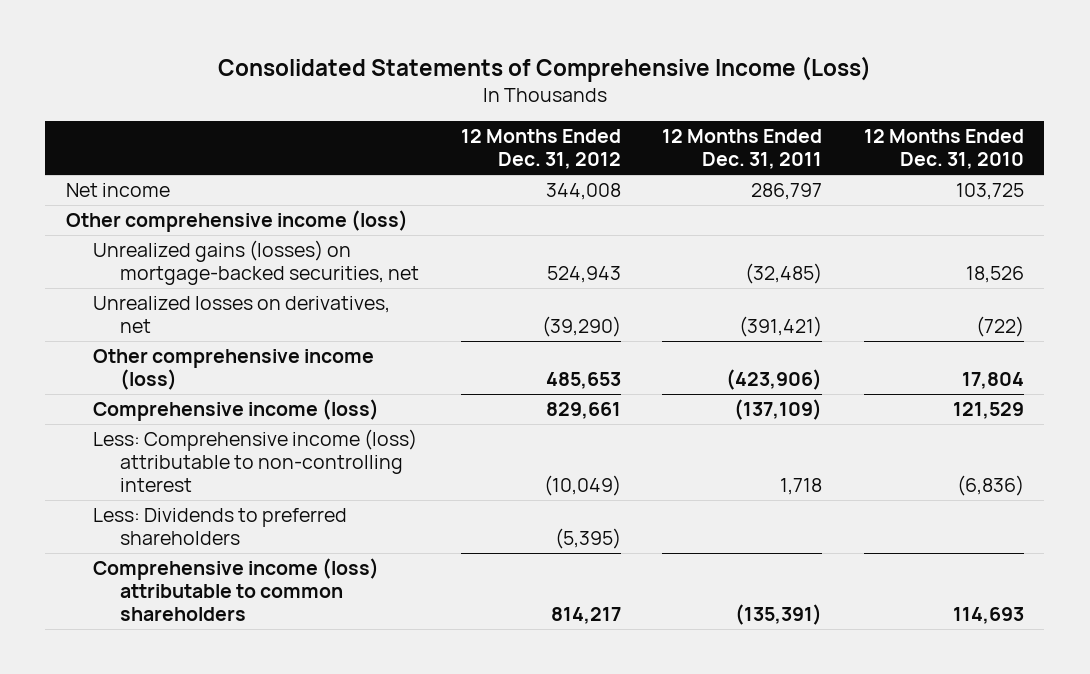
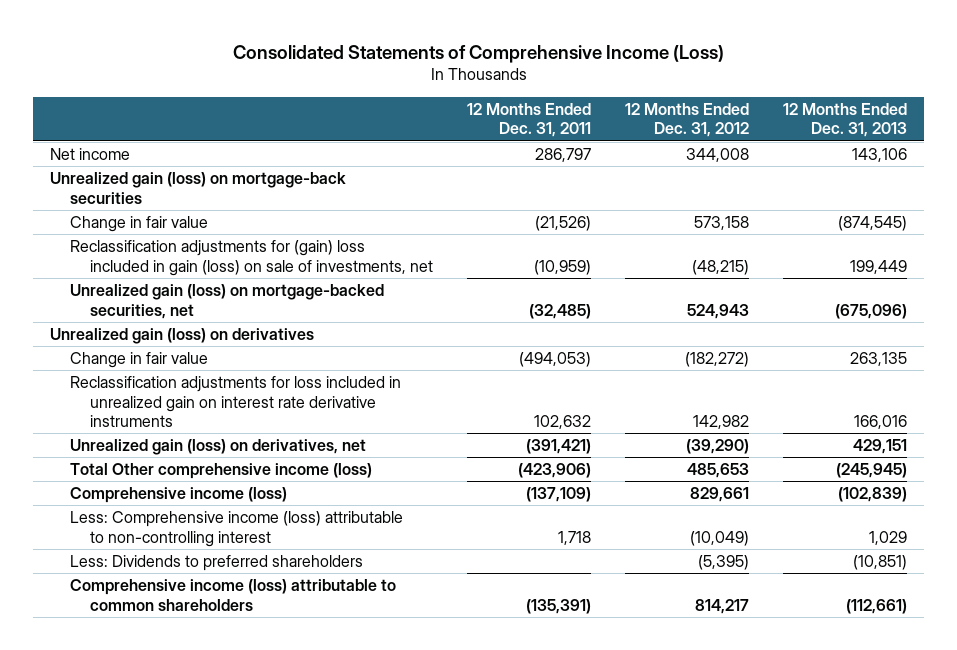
- | 12 Months Ended Dec. 31, 2012 | 12 Months Ended Dec. 31, 2011 | 12 Months Ended Dec. 31, 2010
+ | 12 Months Ended Dec. 31, 2011 | 12 Months Ended Dec. 31, 2012 | 12 Months Ended Dec. 31, 2013
- Other comprehensive income (loss)
- Unrealized gains (losses) on mortgage-backed securities, net | 524,943 | (32,485) | 18,526
- Unrealized losses on derivatives, net | (39,290) | (391,421) | (722)
- Other comprehensive income (loss) | 485,653 | (423,906) | 17,804
+ Unrealized gain (loss) on mortgage-back securities
+ Change in fair value | (21,526) | 573,158 | (874,545)
+ Reclassification adjustments for (gain) loss included in gain (loss) on sale of investments, net | (10,959) | (48,215) | 199,449
+ Unrealized gain (loss) on mortgage-backed securities, net | (32,485) | 524,943 | (675,096)
+ Unrealized gain (loss) on derivatives
+ Change in fair value | (494,053) | (182,272) | 263,135
+ Reclassification adjustments for loss included in unrealized gain on interest rate derivative instruments | 102,632 | 142,982 | 166,016
+ Unrealized gain (loss) on derivatives, net | (391,421) | (39,290) | 429,151
+ Total Other comprehensive income (loss) | (423,906) | 485,653 | (245,945)

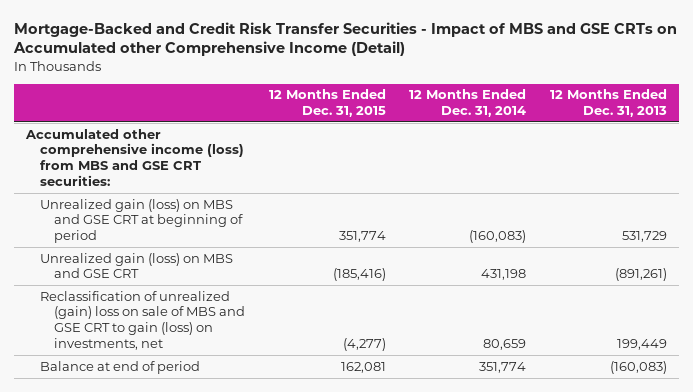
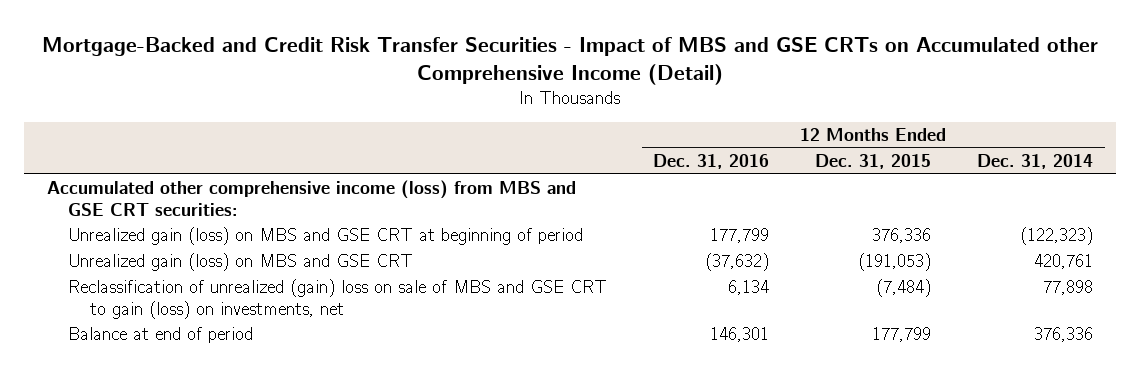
- | 12 Months Ended Dec. 31, 2015 | 12 Months Ended Dec. 31, 2014 | 12 Months Ended Dec. 31, 2013
+ | 12 Months Ended Dec. 31, 2016 | 12 Months Ended Dec. 31, 2015 | 12 Months Ended Dec. 31, 2014
- Unrealized gain (loss) on MBS and GSE CRT at beginning of period | 351,774 | (160,083) | 531,729
- Unrealized gain (loss) on MBS and GSE CRT | (185,416) | 431,198 | (891,261)
- Reclassification of unrealized (gain) loss on sale of MBS and GSE CRT to gain (loss) on investments, net | (4,277) | 80,659 | 199,449
- Balance at end of period | 162,081 | 351,774 | (160,083)
+ Unrealized gain (loss) on MBS and GSE CRT at beginning of period | 177,799 | 376,336 | (122,323)
+ Unrealized gain (loss) on MBS and GSE CRT | (37,632) | (191,053) | 420,761
+ Reclassification of unrealized (gain) loss on sale of MBS and GSE CRT to gain (loss) on investments, net | 6,134 | (7,484) | 77,898
+ Balance at end of period | 146,301 | 177,799 | 376,336

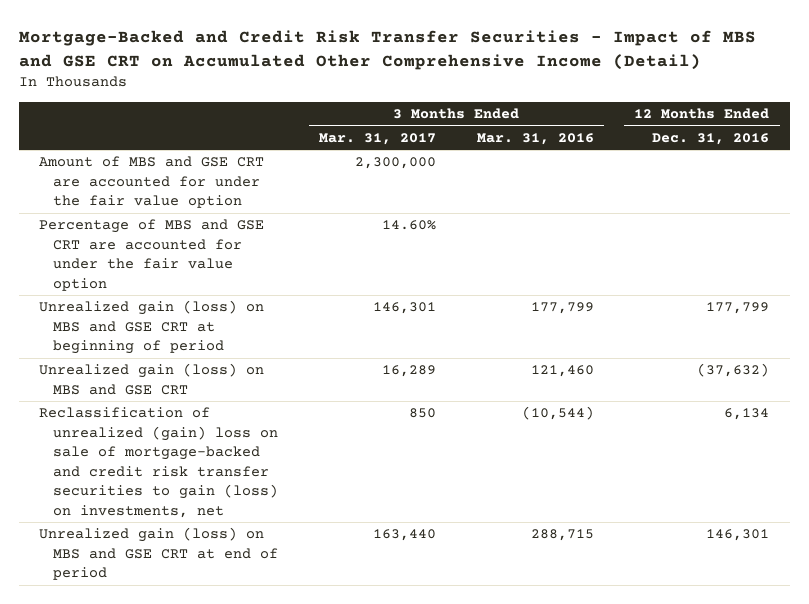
- Mortgage-Backed and Credit Risk Transfer Securities - Impact of MBS and GSE CRTs on Accumulated other Comprehensive Income (Detail)
+ Mortgage-Backed and Credit Risk Transfer Securities - Impact of MBS and GSE CRT on Accumulated Other Comprehensive Income (Detail)
- | 12 Months Ended Dec. 31, 2016 | 12 Months Ended Dec. 31, 2015 | 12 Months Ended Dec. 31, 2014
+ | 3 Months Ended Mar. 31, 2017 | 3 Months Ended Mar. 31, 2016 | 12 Months Ended Dec. 31, 2016
- Accumulated other comprehensive income (loss) from MBS and GSE CRT securities:
+ Amount of MBS and GSE CRT are accounted for under the fair value option | 2,300,000 | |
+ Percentage of MBS and GSE CRT are accounted for under the fair value option | 14.60% | |
- Reclassification of unrealized (gain) loss on sale of MBS and GSE CRT to gain (loss) on investments, net | 6,134 | (7,484) | 77,898
- Balance at end of period | 146,301 | 177,799 | 376,336
+ Reclassification of unrealized (gain) loss on sale of mortgage-backed and credit risk transfer securities to gain (loss) on investments, net | 850 | (10,544) | 6,134
+ Unrealized gain (loss) on MBS and GSE CRT at end of period | 163,440 | 288,715 | 146,301

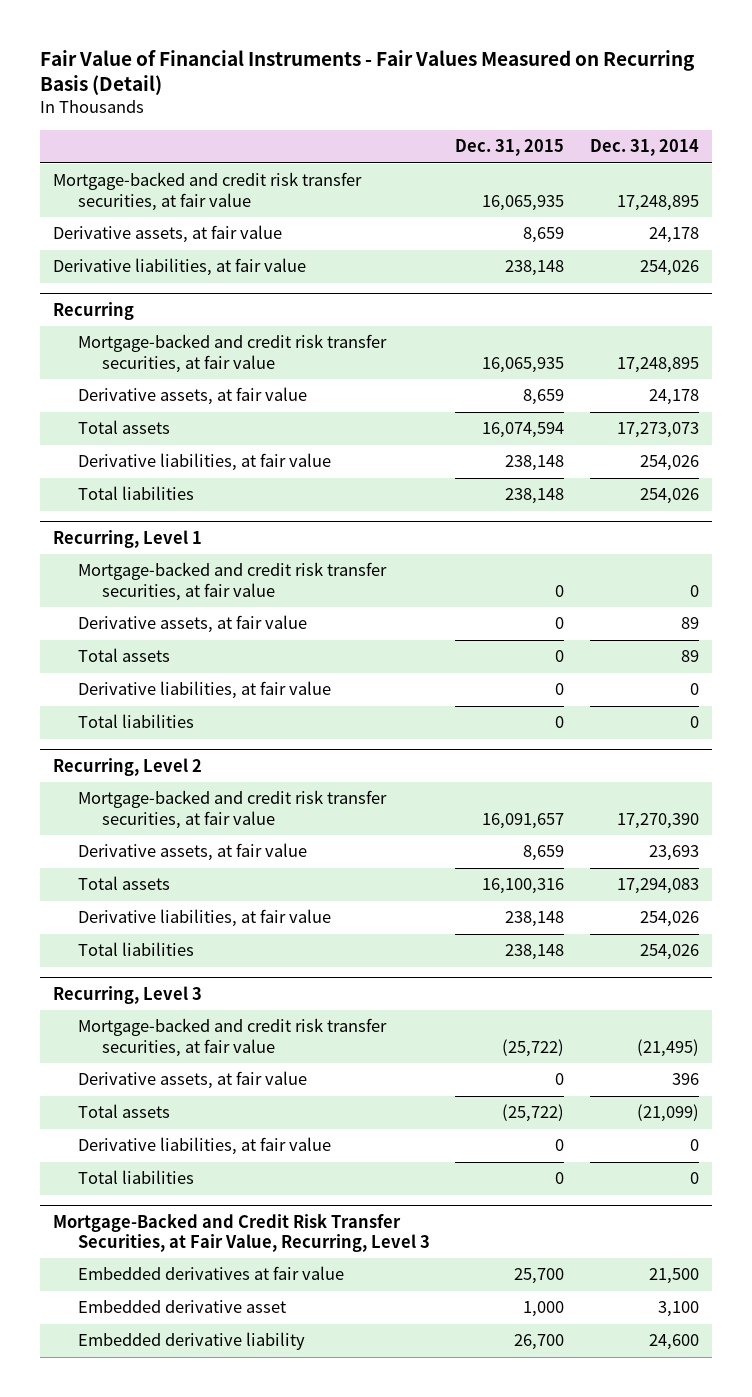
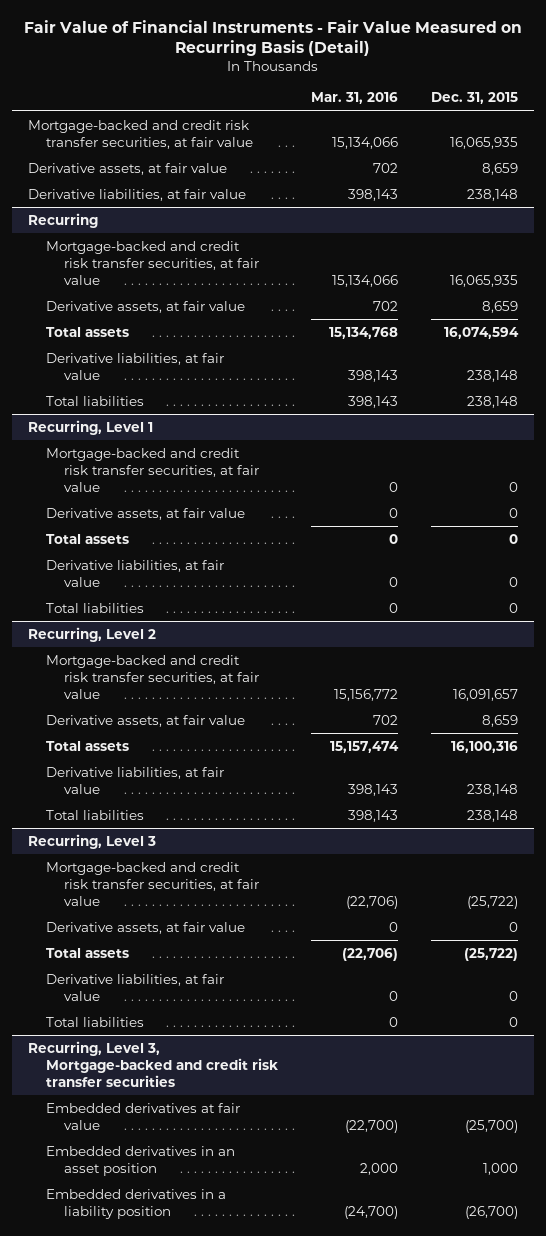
- Fair Value of Financial Instruments - Fair Values Measured on Recurring Basis (Detail)
+ Fair Value of Financial Instruments - Fair Value Measured on Recurring Basis (Detail)
- | Dec. 31, 2015 | Dec. 31, 2014
+ | Mar. 31, 2016 | Dec. 31, 2015
- Mortgage-Backed and Credit Risk Transfer Securities, at Fair Value, Recurring, Level 3
- Embedded derivatives at fair value | 25,700 | 21,500
- Embedded derivative asset | 1,000 | 3,100
- Embedded derivative liability | 26,700 | 24,600
+ Recurring, Level 3, Mortgage-backed and credit risk transfer securities
+ Embedded derivatives at fair value | (22,700) | (25,700)
+ Embedded derivatives in an asset position | 2,000 | 1,000
+ Embedded derivatives in a liability position | (24,700) | (26,700)

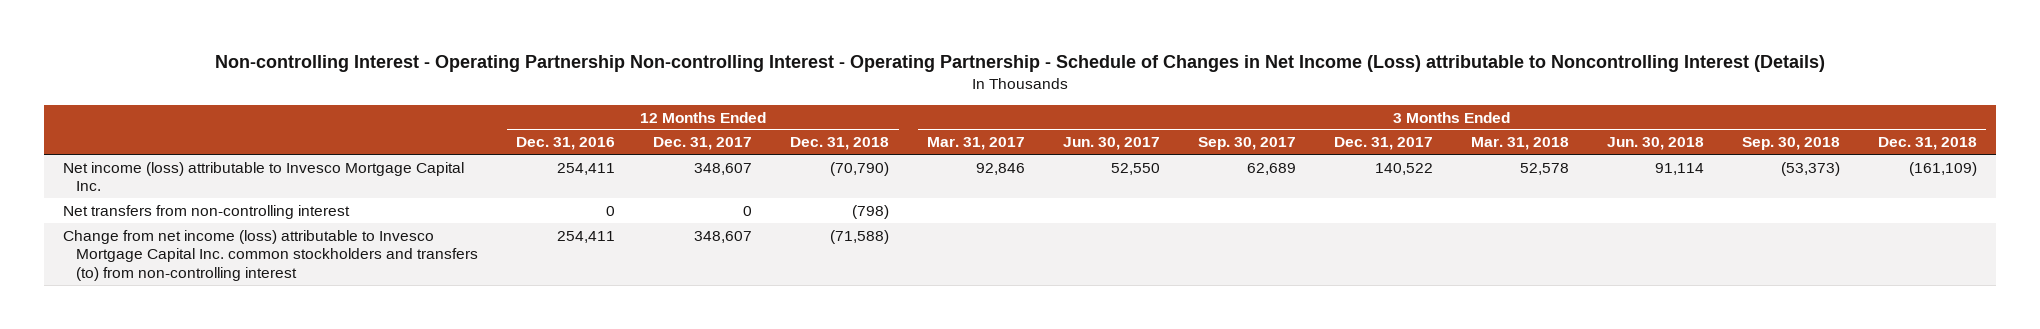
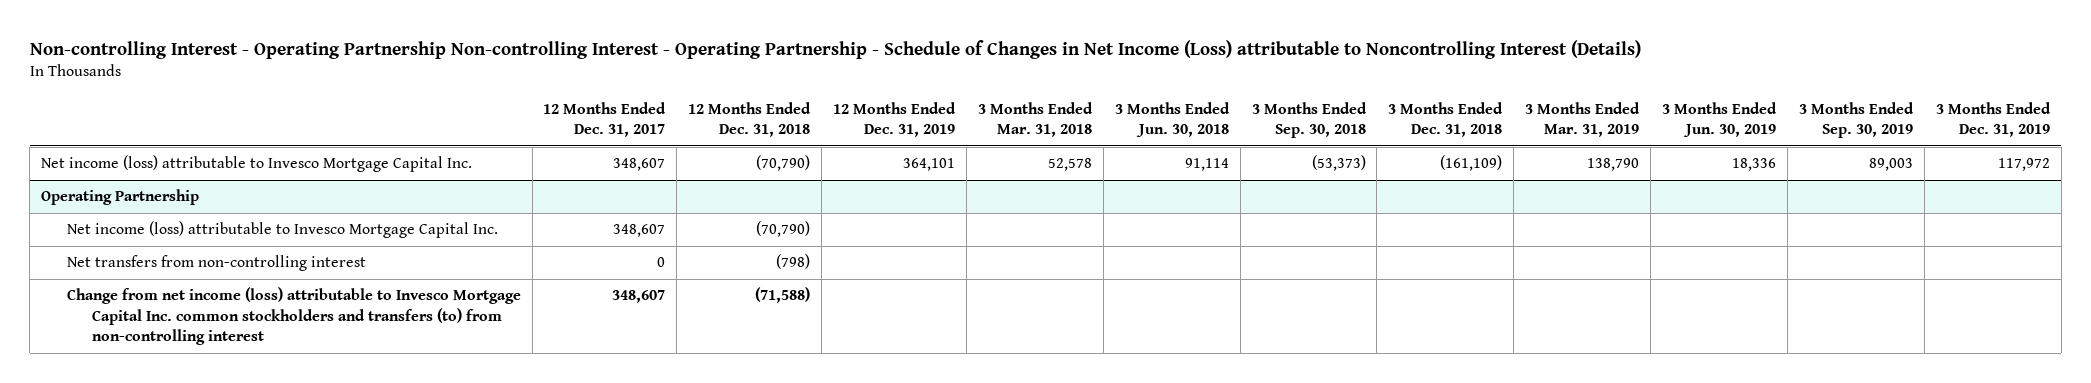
- | 12 Months Ended Dec. 31, 2016 | 12 Months Ended Dec. 31, 2017 | 12 Months Ended Dec. 31, 2018 | 3 Months Ended Mar. 31, 2017 | 3 Months Ended Jun. 30, 2017 | 3 Months Ended Sep. 30, 2017 | 3 Months Ended Dec. 31, 2017 | 3 Months Ended Mar. 31, 2018 | 3 Months Ended Jun. 30, 2018 | 3 Months Ended Sep. 30, 2018 | 3 Months Ended Dec. 31, 2018
+ | 12 Months Ended Dec. 31, 2017 | 12 Months Ended Dec. 31, 2018 | 12 Months Ended Dec. 31, 2019 | 3 Months Ended Mar. 31, 2018 | 3 Months Ended Jun. 30, 2018 | 3 Months Ended Sep. 30, 2018 | 3 Months Ended Dec. 31, 2018 | 3 Months Ended Mar. 31, 2019 | 3 Months Ended Jun. 30, 2019 | 3 Months Ended Sep. 30, 2019 | 3 Months Ended Dec. 31, 2019
+ Operating Partnership
+ Net income (loss) attributable to Invesco Mortgage Capital Inc. | 348,607 | (70,790) | | | | | | | | |

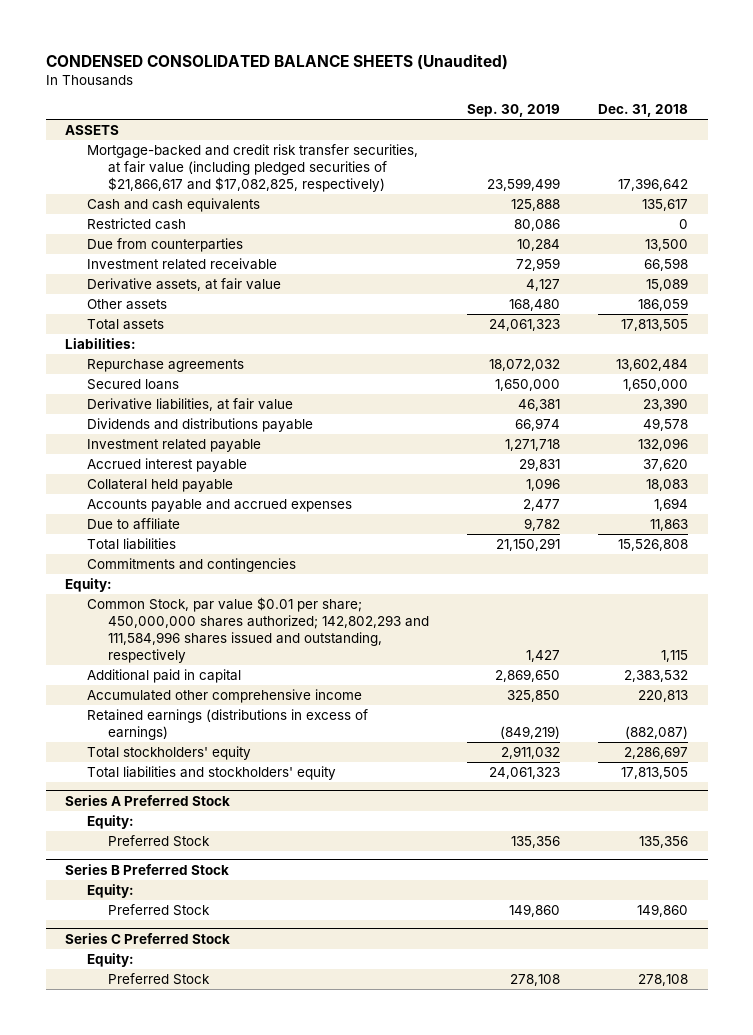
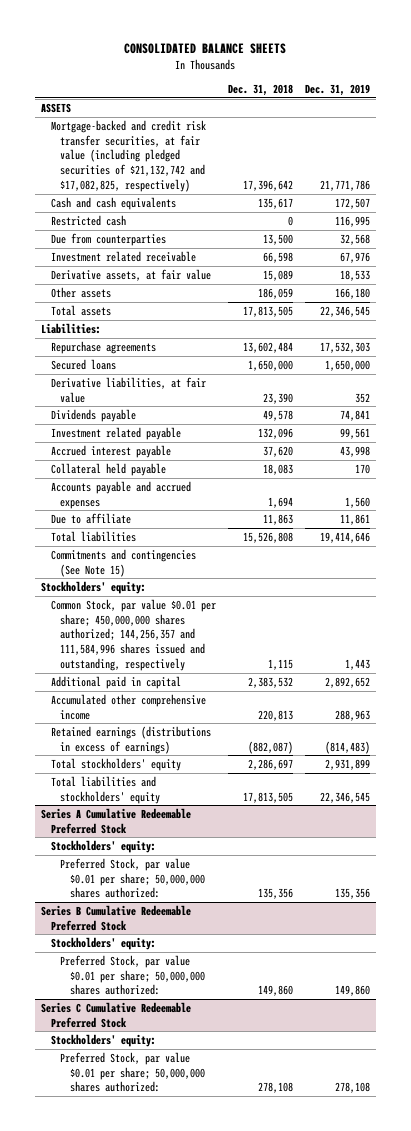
- CONDENSED CONSOLIDATED BALANCE SHEETS (Unaudited)
+ CONSOLIDATED BALANCE SHEETS
- | Sep. 30, 2019 | Dec. 31, 2018
+ | Dec. 31, 2018 | Dec. 31, 2019
- Mortgage-backed and credit risk transfer securities, at fair value (including pledged securities of $21,866,617 and $17,082,825, respectively) | 23,599,499 | 17,396,642
+ Mortgage-backed and credit risk transfer securities, at fair value (including pledged securities of $21,132,742 and $17,082,825, respectively) | 17,396,642 | 21,771,786
- Dividends and distributions payable | 66,974 | 49,578
+ Dividends payable | 49,578 | 74,841
- Commitments and contingencies
- Equity:
- Common Stock, par value $0.01 per share; 450,000,000 shares authorized; 142,802,293 and 111,584,996 shares issued and outstanding, respectively | 1,427 | 1,115
+ Commitments and contingencies (See Note 15)
+ Stockholders' equity:
+ Common Stock, par value $0.01 per share; 450,000,000 shares authorized; 144,256,357 and 111,584,996 shares issued and outstanding, respectively | 1,115 | 1,443
- Series A Preferred Stock
- Equity:
- Preferred Stock | 135,356 | 135,356
- Series B Preferred Stock
- Equity:
- Preferred Stock | 149,860 | 149,860
- Series C Preferred Stock
- Equity:
- Preferred Stock | 278,108 | 278,108
+ Series A Cumulative Redeemable Preferred Stock
+ Stockholders' equity:
+ Preferred Stock, par value $0.01 per share; 50,000,000 shares authorized: | 135,356 | 135,356
+ Series B Cumulative Redeemable Preferred Stock
+ Stockholders' equity:
+ Preferred Stock, par value $0.01 per share; 50,000,000 shares authorized: | 149,860 | 149,860
+ Series C Cumulative Redeemable Preferred Stock
+ Stockholders' equity:
+ Preferred Stock, par value $0.01 per share; 50,000,000 shares authorized: | 278,108 | 278,108

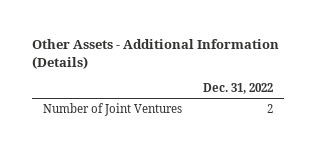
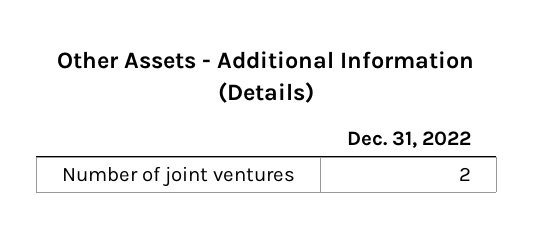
- Number of Joint Ventures | 2
+ Number of joint ventures | 2

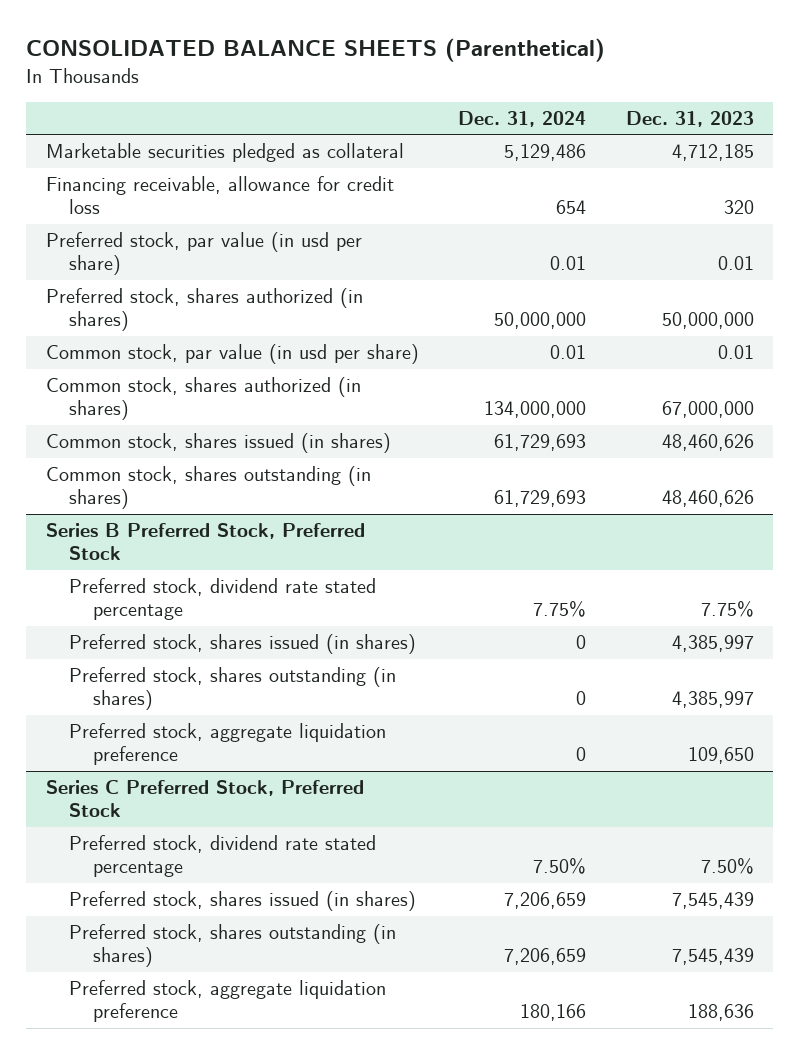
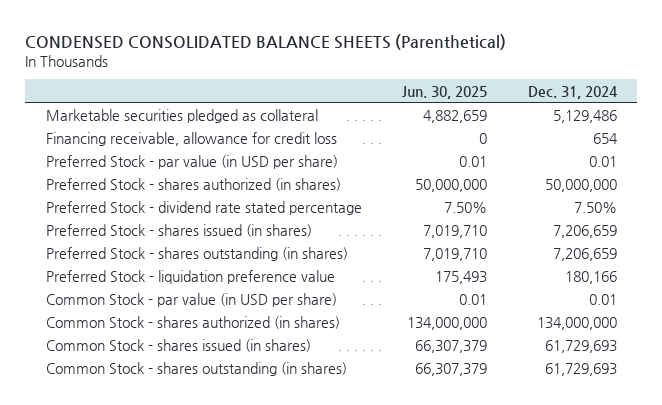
- CONSOLIDATED BALANCE SHEETS (Parenthetical)
+ CONDENSED CONSOLIDATED BALANCE SHEETS (Parenthetical)
- | Dec. 31, 2024 | Dec. 31, 2023
+ | Jun. 30, 2025 | Dec. 31, 2024
- Preferred stock, par value (in usd per share) | 0.01 | 0.01
- Preferred stock, shares authorized (in shares) | 50,000,000 | 50,000,000
- Common stock, par value (in usd per share) | 0.01 | 0.01
- Common stock, shares authorized (in shares) | 134,000,000 | 67,000,000
- Common stock, shares issued (in shares) | 61,729,693 | 48,460,626
- Common stock, shares outstanding (in shares) | 61,729,693 | 48,460,626
- Series B Preferred Stock, Preferred Stock
- Preferred stock, dividend rate stated percentage | 7.75% | 7.75%
- Preferred stock, shares issued (in shares) | 0 | 4,385,997
- Preferred stock, shares outstanding (in shares) | 0 | 4,385,997
- Preferred stock, aggregate liquidation preference | 0 | 109,650
- Series C Preferred Stock, Preferred Stock
- Preferred stock, dividend rate stated percentage | 7.50% | 7.50%
- Preferred stock, shares issued (in shares) | 7,206,659 | 7,545,439
- Preferred stock, shares outstanding (in shares) | 7,206,659 | 7,545,439
- Preferred stock, aggregate liquidation preference | 180,166 | 188,636
+ Preferred Stock - par value (in USD per share) | 0.01 | 0.01
+ Preferred Stock - shares authorized (in shares) | 50,000,000 | 50,000,000
+ Preferred Stock - dividend rate stated percentage | 7.50% | 7.50%
+ Preferred Stock - shares issued (in shares) | 7,019,710 | 7,206,659
+ Preferred Stock - shares outstanding (in shares) | 7,019,710 | 7,206,659
+ Preferred Stock - liquidation preference value | 175,493 | 180,166
+ Common Stock - par value (in USD per share) | 0.01 | 0.01
+ Common Stock - shares authorized (in shares) | 134,000,000 | 134,000,000
+ Common Stock - shares issued (in shares) | 66,307,379 | 61,729,693
+ Common Stock - shares outstanding (in shares) | 66,307,379 | 61,729,693

